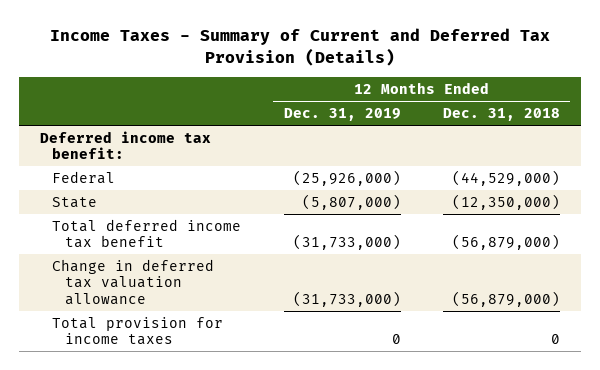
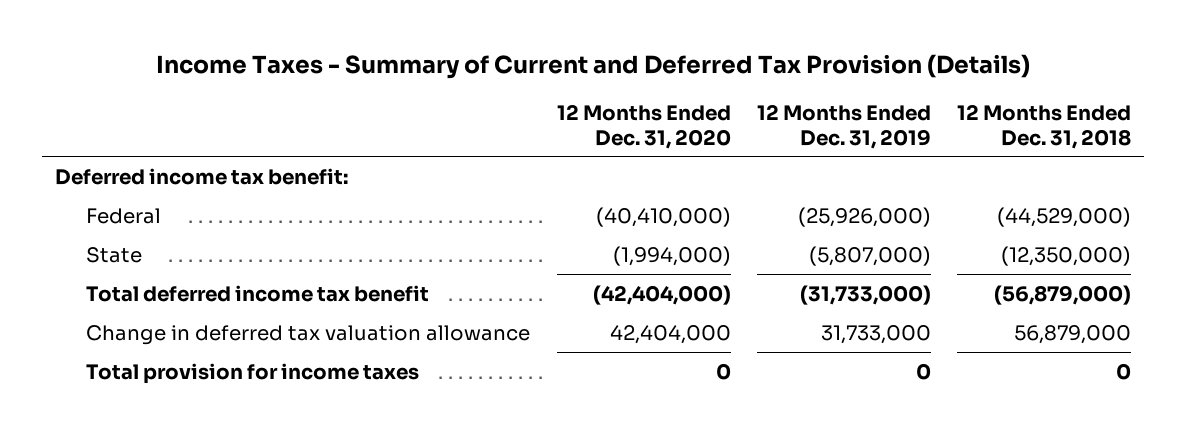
- | 12 Months Ended Dec. 31, 2019 | 12 Months Ended Dec. 31, 2018
+ | 12 Months Ended Dec. 31, 2020 | 12 Months Ended Dec. 31, 2019 | 12 Months Ended Dec. 31, 2018
- Change in deferred tax valuation allowance | (31,733,000) | (56,879,000)
+ Change in deferred tax valuation allowance | 42,404,000 | 31,733,000 | 56,879,000

